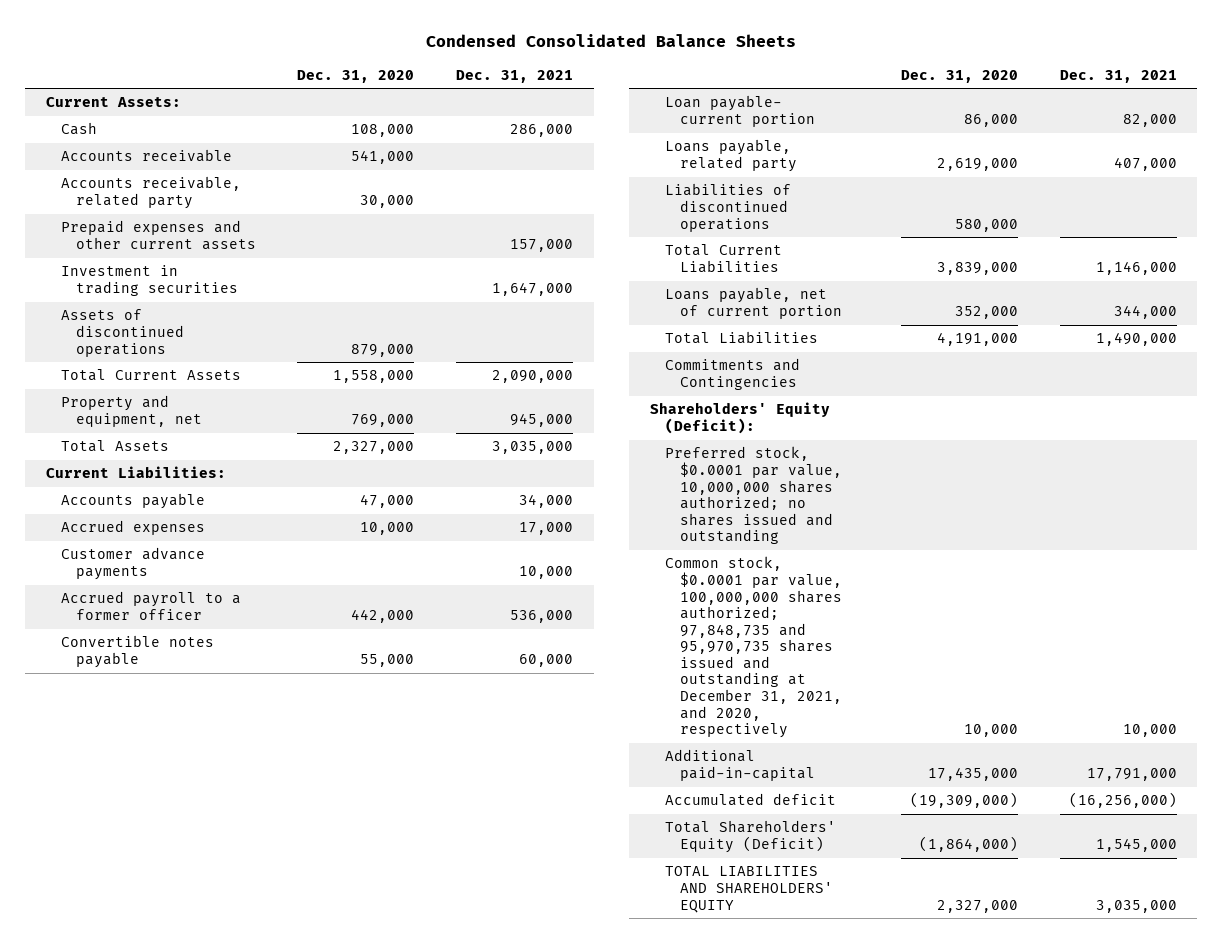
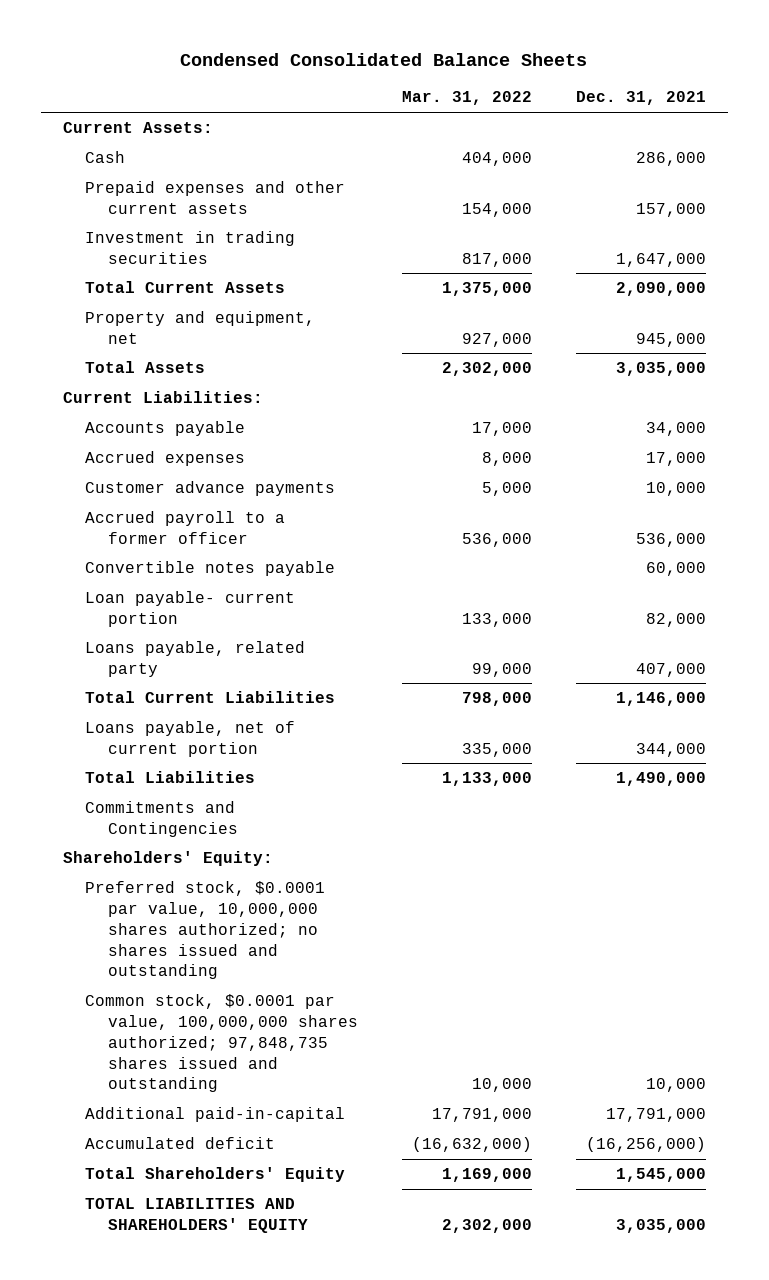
- | Dec. 31, 2020 | Dec. 31, 2021
+ | Mar. 31, 2022 | Dec. 31, 2021
- Accounts receivable | 541,000 |
- Accounts receivable, related party | 30,000 |
- Assets of discontinued operations | 879,000 |
- Liabilities of discontinued operations | 580,000 |
- Shareholders' Equity (Deficit):
+ Shareholders' Equity:
- Common stock, $0.0001 par value, 100,000,000 shares authorized; 97,848,735 and 95,970,735 shares issued and outstanding at December 31, 2021, and 2020, respectively | 10,000 | 10,000
+ Common stock, $0.0001 par value, 100,000,000 shares authorized; 97,848,735 shares issued and outstanding | 10,000 | 10,000
- Total Shareholders' Equity (Deficit) | (1,864,000) | 1,545,000
+ Total Shareholders' Equity | 1,169,000 | 1,545,000

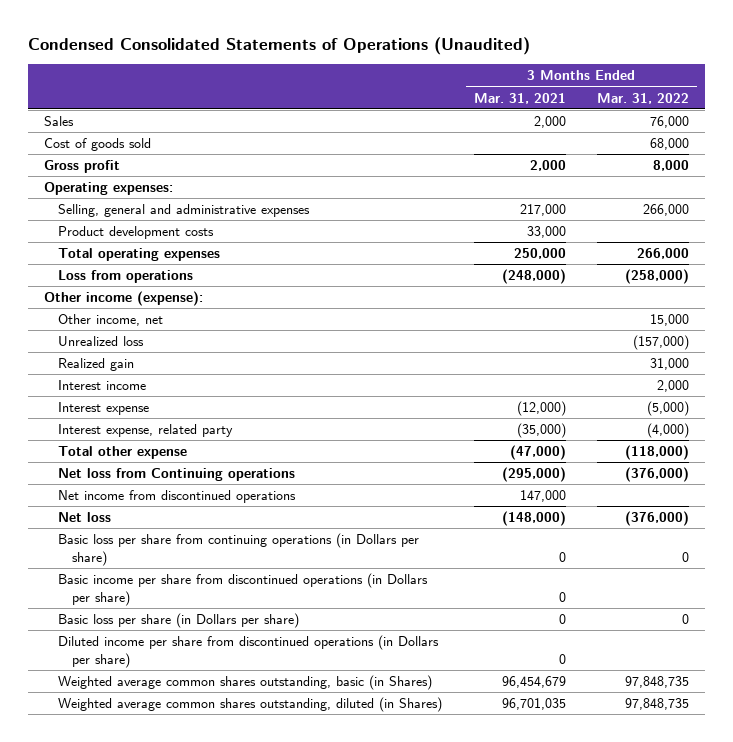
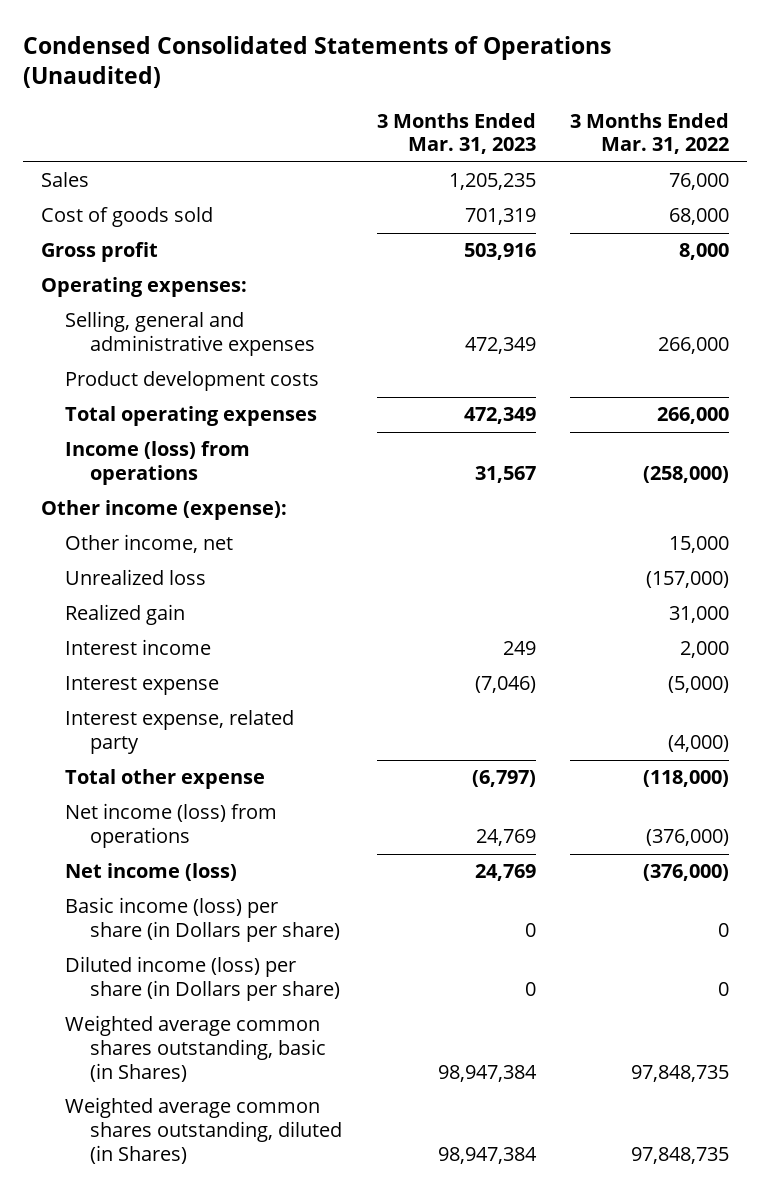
- | 3 Months Ended Mar. 31, 2021 | 3 Months Ended Mar. 31, 2022
+ | 3 Months Ended Mar. 31, 2023 | 3 Months Ended Mar. 31, 2022
- Loss from operations | (248,000) | (258,000)
+ Income (loss) from operations | 31,567 | (258,000)
- Net loss from Continuing operations | (295,000) | (376,000)
- Net income from discontinued operations | 147,000 |
- Net loss | (148,000) | (376,000)
- Basic loss per share from continuing operations (in Dollars per share) | 0 | 0
- Basic income per share from discontinued operations (in Dollars per share) | 0 |
- Basic loss per share (in Dollars per share) | 0 | 0
- Diluted income per share from discontinued operations (in Dollars per share) | 0 |
+ Net income (loss) from operations | 24,769 | (376,000)
+ Net income (loss) | 24,769 | (376,000)
+ Basic income (loss) per share (in Dollars per share) | 0 | 0
+ Diluted income (loss) per share (in Dollars per share) | 0 | 0

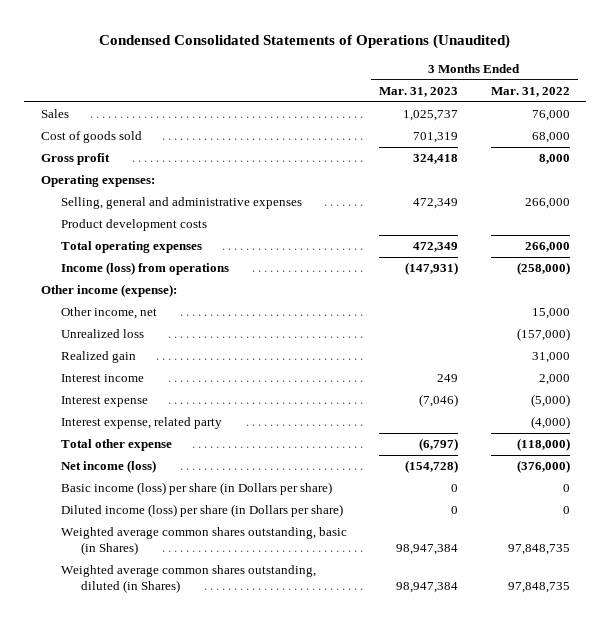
- Sales | 1,205,235 | 76,000
+ Sales | 1,025,737 | 76,000
- Gross profit | 503,916 | 8,000
+ Gross profit | 324,418 | 8,000
- Income (loss) from operations | 31,567 | (258,000)
+ Income (loss) from operations | (147,931) | (258,000)
- Net income (loss) from operations | 24,769 | (376,000)
- Net income (loss) | 24,769 | (376,000)
+ Net income (loss) | (154,728) | (376,000)

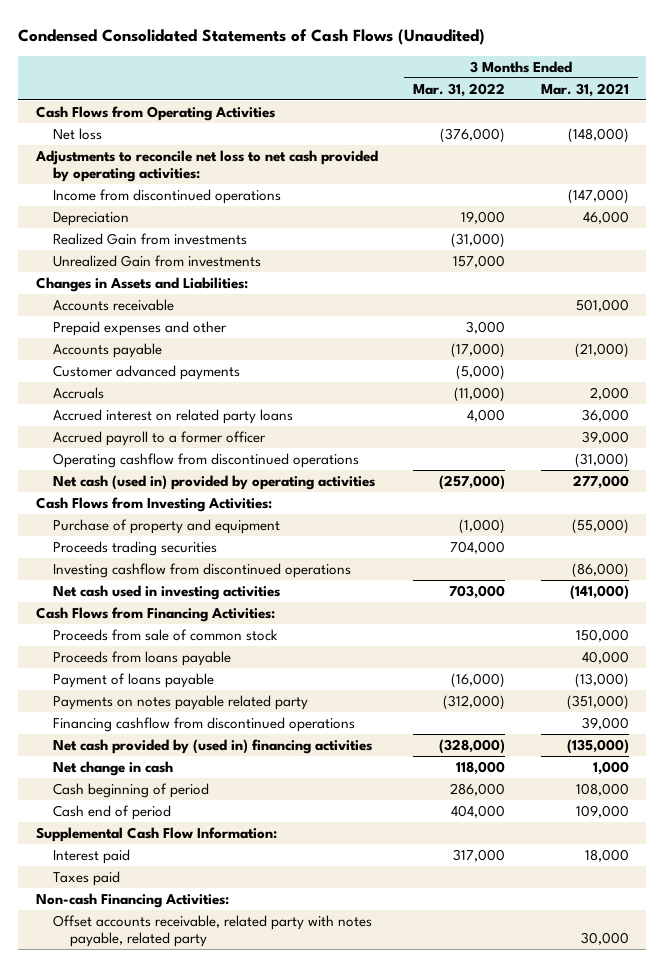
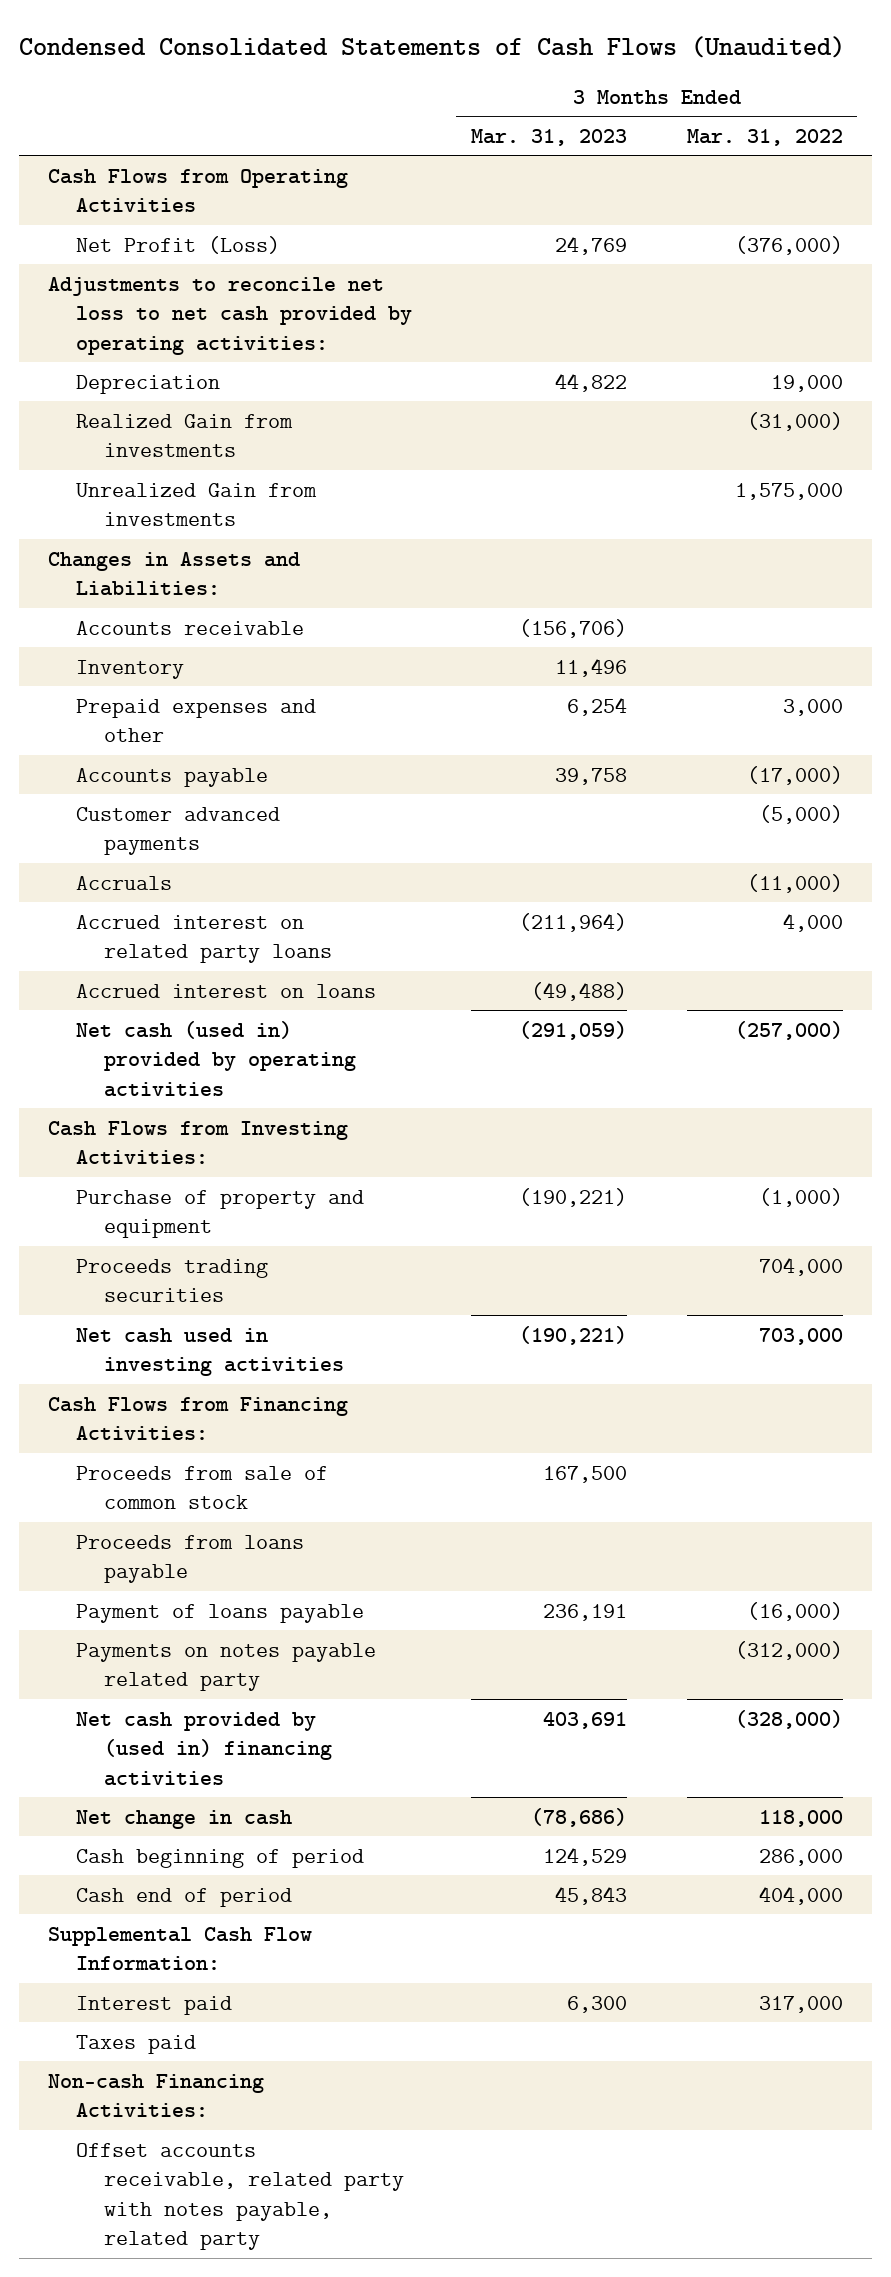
- | 3 Months Ended Mar. 31, 2022 | 3 Months Ended Mar. 31, 2021
+ | 3 Months Ended Mar. 31, 2023 | 3 Months Ended Mar. 31, 2022
- Net loss | (376,000) | (148,000)
+ Net Profit (Loss) | 24,769 | (376,000)
- Income from discontinued operations | | (147,000)
- Unrealized Gain from investments | 157,000 |
+ Unrealized Gain from investments | | 1,575,000
+ Inventory | 11,496 |
- Accrued payroll to a former officer | | 39,000
- Operating cashflow from discontinued operations | | (31,000)
+ Accrued interest on loans | (49,488) |
- Investing cashflow from discontinued operations | | (86,000)
- Financing cashflow from discontinued operations | | 39,000

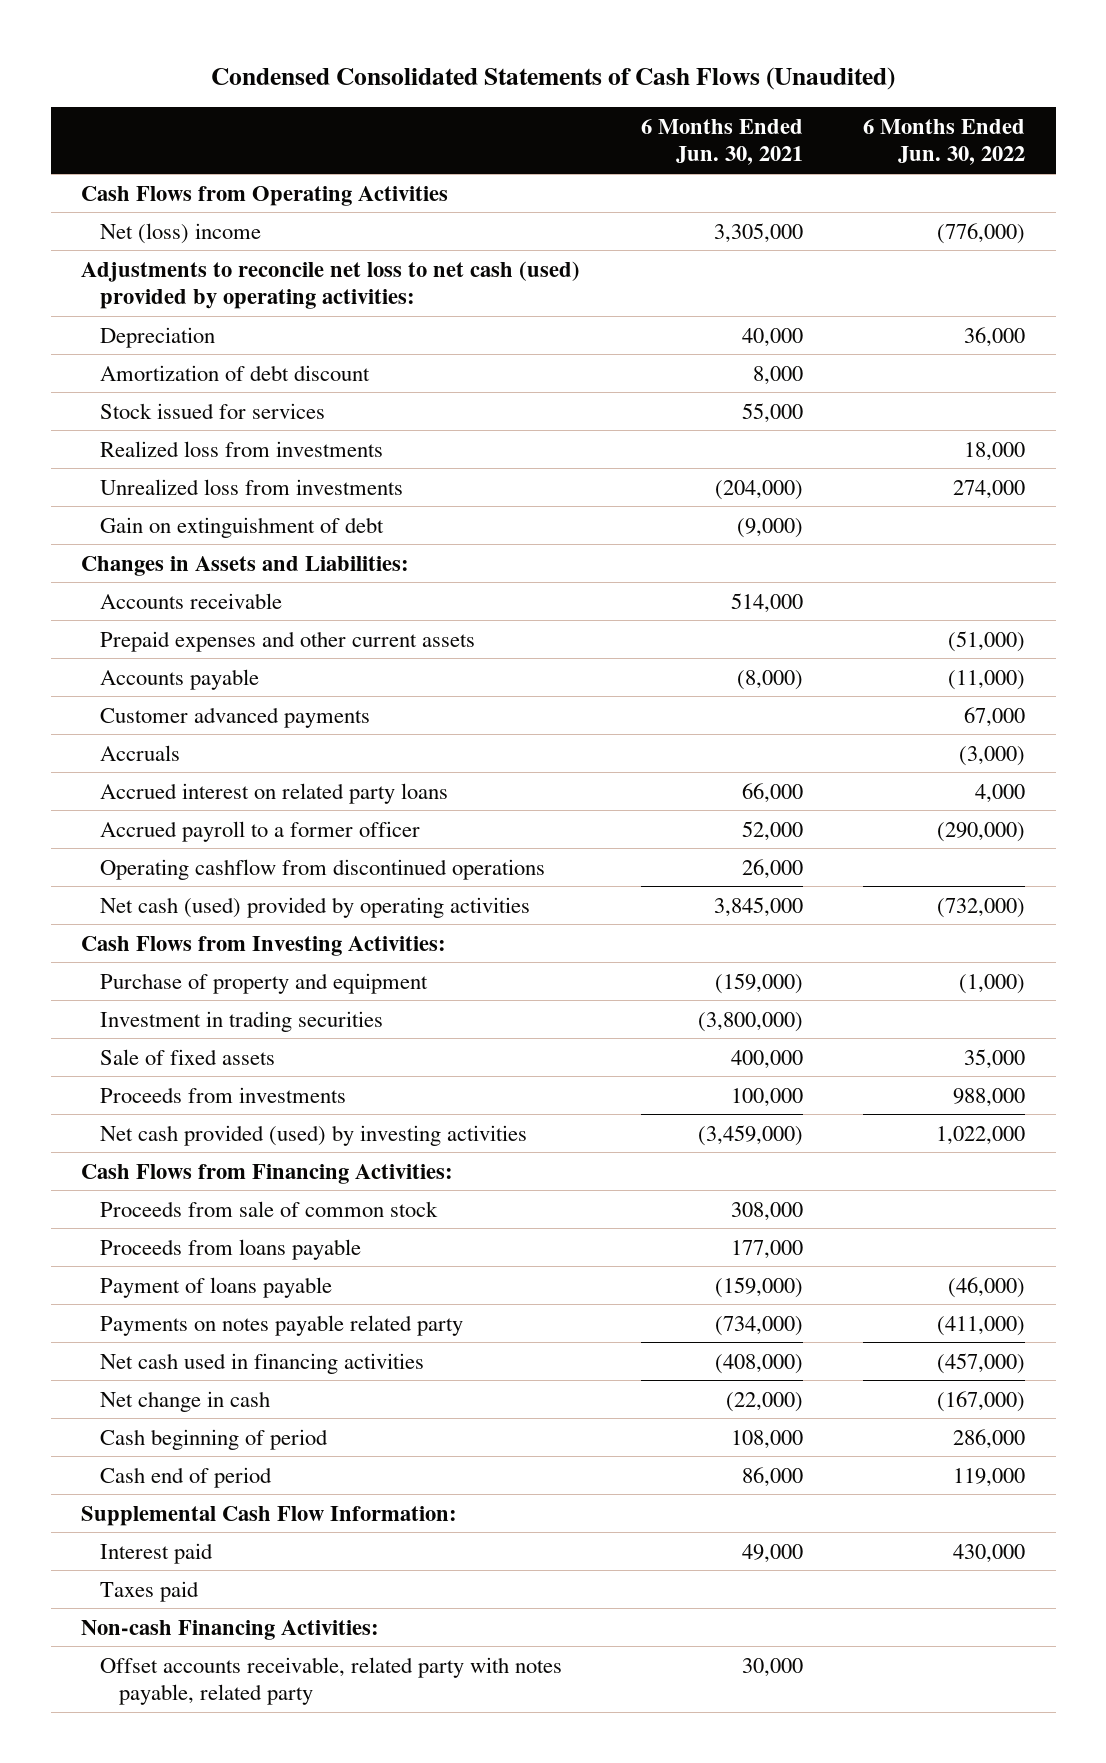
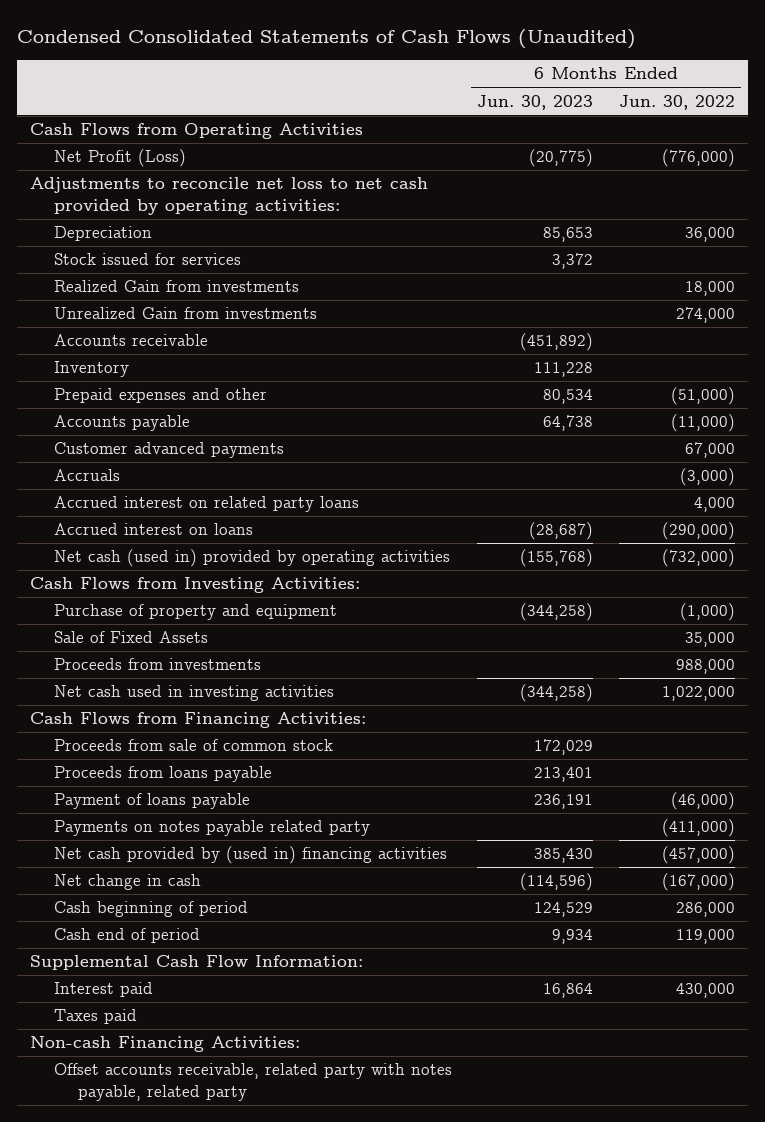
- | 6 Months Ended Jun. 30, 2021 | 6 Months Ended Jun. 30, 2022
+ | 6 Months Ended Jun. 30, 2023 | 6 Months Ended Jun. 30, 2022
- Net (loss) income | 3,305,000 | (776,000)
- Adjustments to reconcile net loss to net cash (used) provided by operating activities:
+ Net Profit (Loss) | (20,775) | (776,000)
+ Adjustments to reconcile net loss to net cash provided by operating activities:
- Amortization of debt discount | 8,000 |
- Realized loss from investments | | 18,000
- Unrealized loss from investments | (204,000) | 274,000
- Gain on extinguishment of debt | (9,000) |
- Changes in Assets and Liabilities:
+ Realized Gain from investments | | 18,000
+ Unrealized Gain from investments | | 274,000
- Prepaid expenses and other current assets | | (51,000)
+ Inventory | 111,228 |
+ Prepaid expenses and other | 80,534 | (51,000)
- Accrued payroll to a former officer | 52,000 | (290,000)
- Operating cashflow from discontinued operations | 26,000 |
- Net cash (used) provided by operating activities | 3,845,000 | (732,000)
+ Accrued interest on loans | (28,687) | (290,000)
+ Net cash (used in) provided by operating activities | (155,768) | (732,000)
- Investment in trading securities | (3,800,000) |
- Sale of fixed assets | 400,000 | 35,000
+ Sale of Fixed Assets | | 35,000
- Net cash provided (used) by investing activities | (3,459,000) | 1,022,000
+ Net cash used in investing activities | (344,258) | 1,022,000
- Net cash used in financing activities | (408,000) | (457,000)
+ Net cash provided by (used in) financing activities | 385,430 | (457,000)

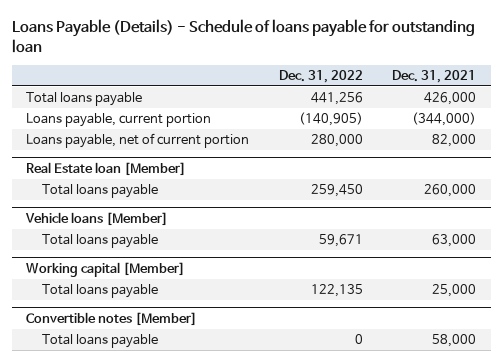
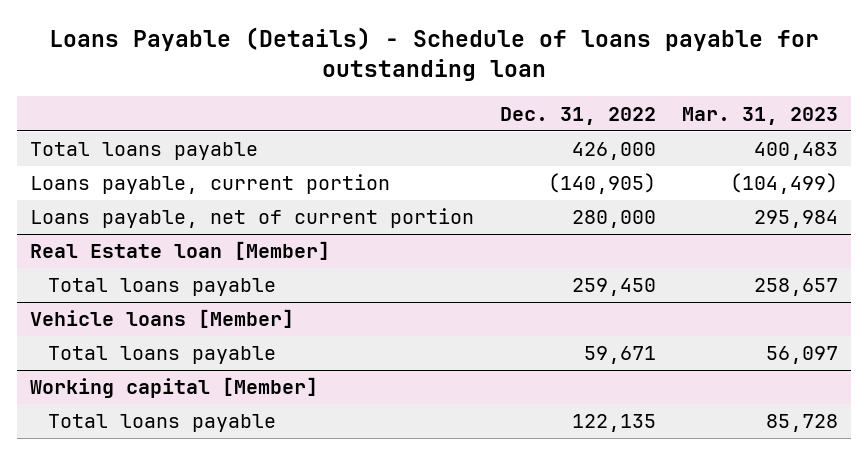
- | Dec. 31, 2022 | Dec. 31, 2021
+ | Dec. 31, 2022 | Mar. 31, 2023
- Total loans payable | 441,256 | 426,000
+ Total loans payable | 426,000 | 400,483
- Convertible notes [Member]
- Total loans payable | 0 | 58,000

